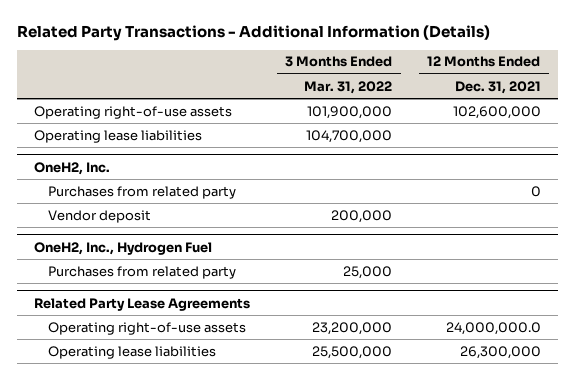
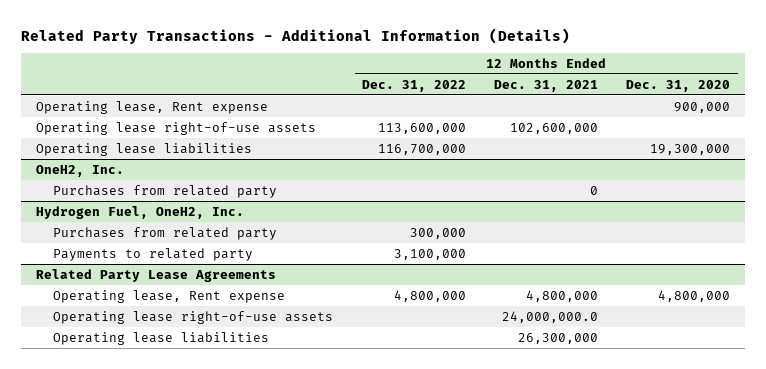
- | 3 Months Ended Mar. 31, 2022 | 12 Months Ended Dec. 31, 2021
+ | 12 Months Ended Dec. 31, 2022 | 12 Months Ended Dec. 31, 2021 | 12 Months Ended Dec. 31, 2020
- Operating right-of-use assets | 101,900,000 | 102,600,000
+ Operating lease, Rent expense | | | 900,000
+ Operating lease right-of-use assets | 113,600,000 | 102,600,000 |
@ OneH2, Inc.
- Vendor deposit | 200,000 |
- OneH2, Inc., Hydrogen Fuel
+ Hydrogen Fuel, OneH2, Inc.
+ Payments to related party | 3,100,000 | |
@ Related Party Lease Agreements
- Operating right-of-use assets | 23,200,000 | 24,000,000.0
+ Operating lease, Rent expense | 4,800,000 | 4,800,000 | 4,800,000
+ Operating lease right-of-use assets | | 24,000,000.0 |

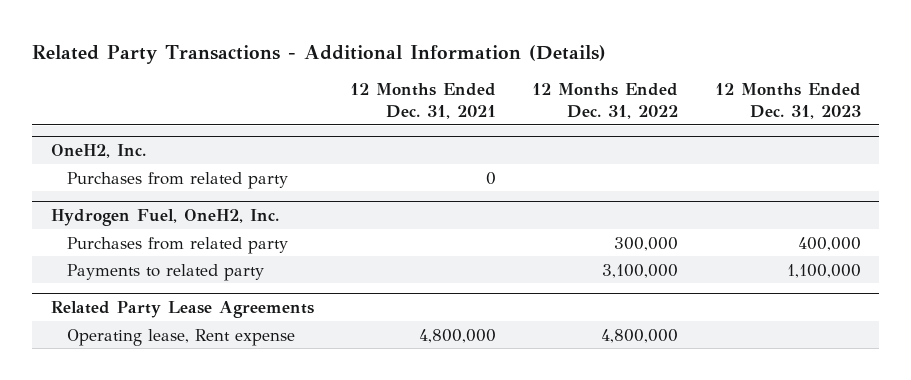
- | 12 Months Ended Dec. 31, 2022 | 12 Months Ended Dec. 31, 2021 | 12 Months Ended Dec. 31, 2020
+ | 12 Months Ended Dec. 31, 2021 | 12 Months Ended Dec. 31, 2022 | 12 Months Ended Dec. 31, 2023
- Operating lease, Rent expense | | | 900,000
- Operating lease right-of-use assets | 113,600,000 | 102,600,000 |
- Operating lease liabilities | 116,700,000 | | 19,300,000
@ Related Party Lease Agreements
- Operating lease right-of-use assets | | 24,000,000.0 |
- Operating lease liabilities | | 26,300,000 |

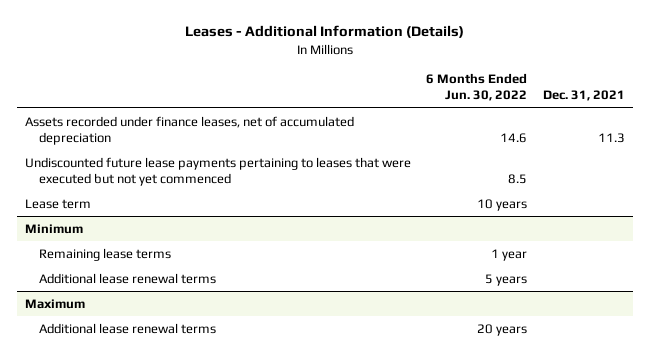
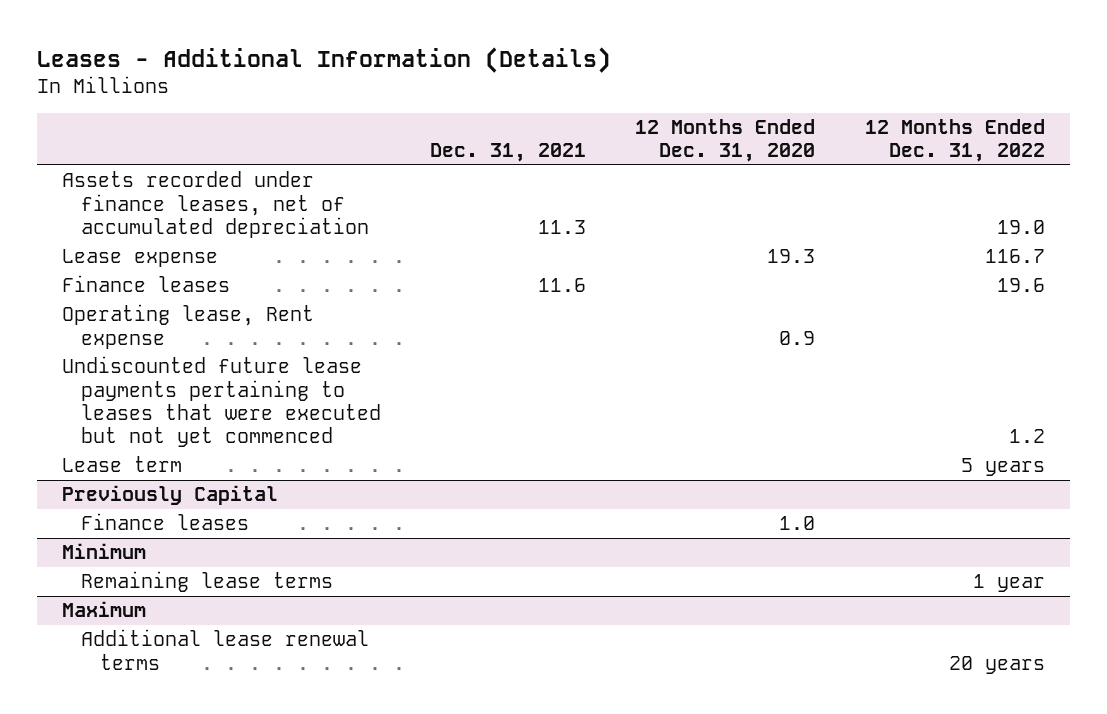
- | 6 Months Ended Jun. 30, 2022 | Dec. 31, 2021
+ | Dec. 31, 2021 | 12 Months Ended Dec. 31, 2020 | 12 Months Ended Dec. 31, 2022
+ Lease expense | | 19.3 | 116.7
+ Finance leases | 11.6 | | 19.6
+ Operating lease, Rent expense | | 0.9 |
+ Previously Capital
+ Finance leases | | 1.0 |
@ Minimum
- Additional lease renewal terms | 5 years |

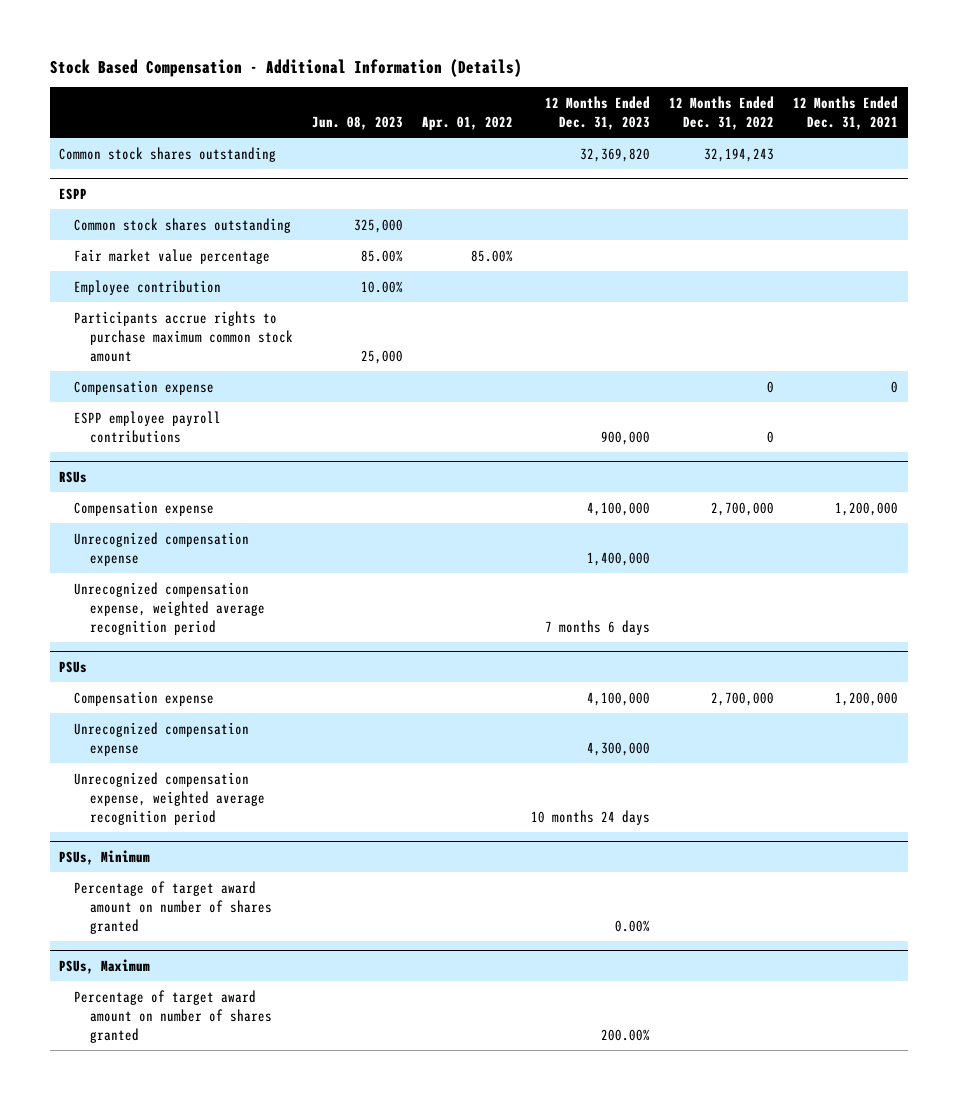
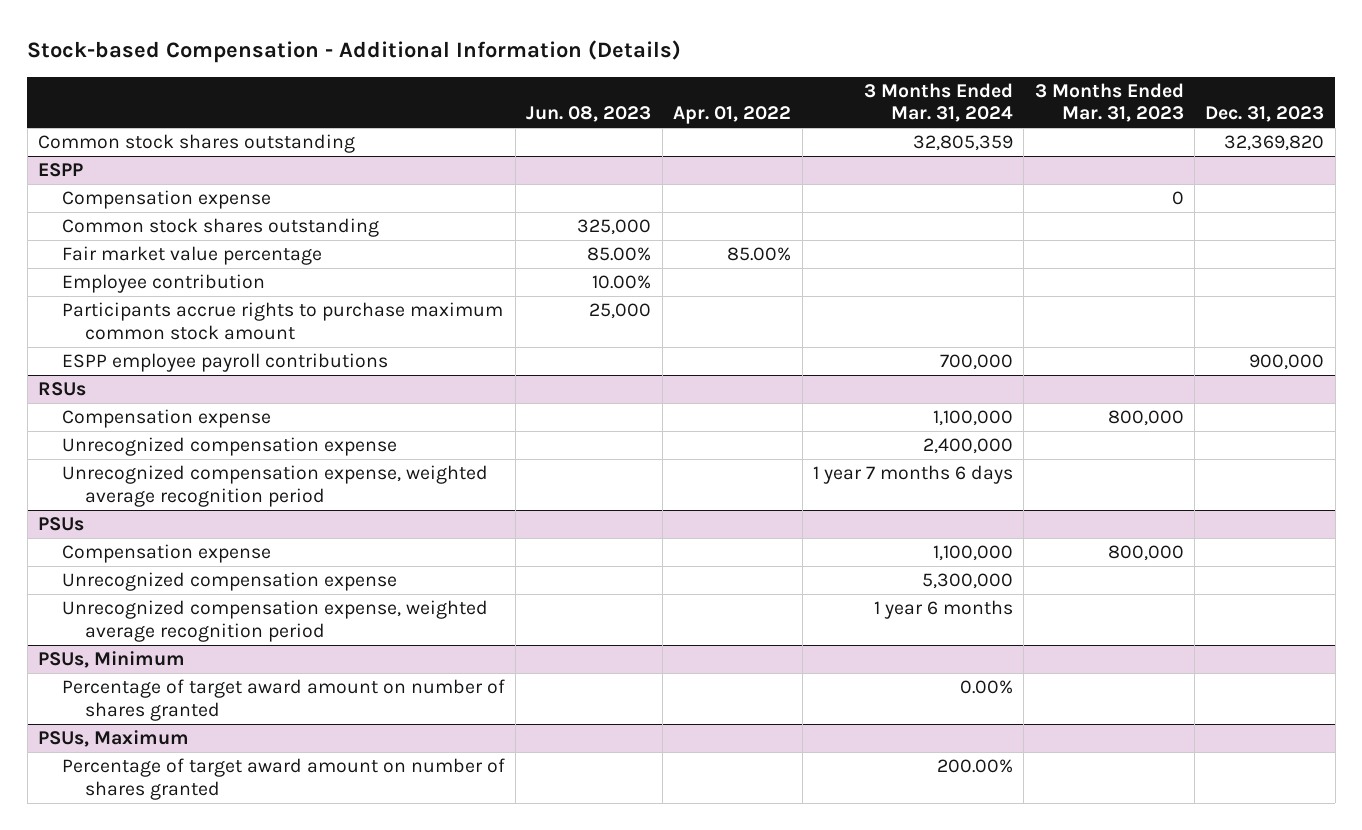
- Stock Based Compensation - Additional Information (Details)
+ Stock-based Compensation - Additional Information (Details)
- | Jun. 08, 2023 | Apr. 01, 2022 | 12 Months Ended Dec. 31, 2023 | 12 Months Ended Dec. 31, 2022 | 12 Months Ended Dec. 31, 2021
+ | Jun. 08, 2023 | Apr. 01, 2022 | 3 Months Ended Mar. 31, 2024 | 3 Months Ended Mar. 31, 2023 | Dec. 31, 2023
@ ESPP
moved up: Compensation expense | | | | 0 |

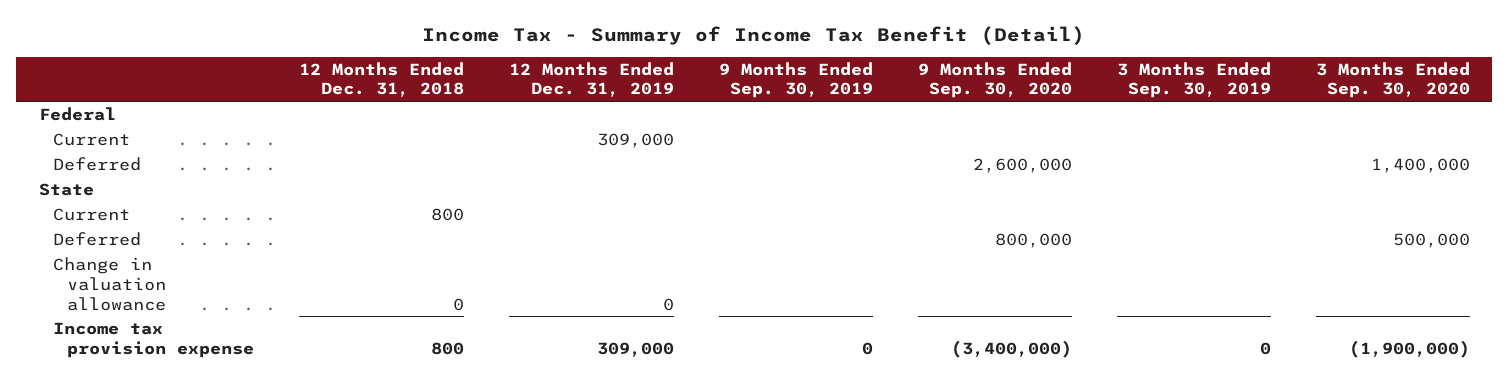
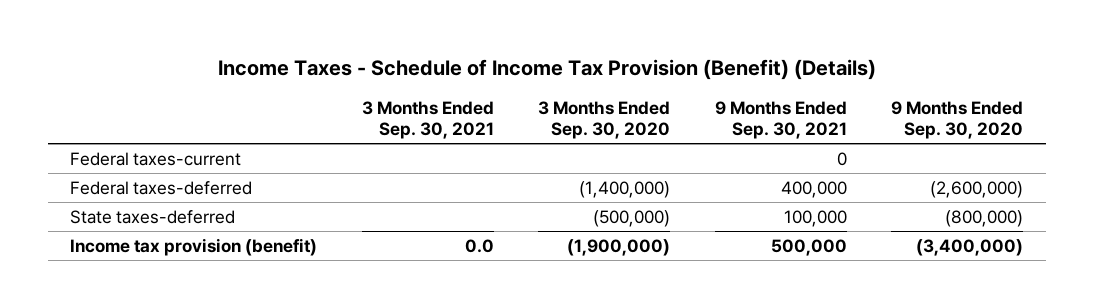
- Income Tax - Summary of Income Tax Benefit (Detail)
+ Income Taxes - Schedule of Income Tax Provision (Benefit) (Details)
- | 12 Months Ended Dec. 31, 2018 | 12 Months Ended Dec. 31, 2019 | 9 Months Ended Sep. 30, 2019 | 9 Months Ended Sep. 30, 2020 | 3 Months Ended Sep. 30, 2019 | 3 Months Ended Sep. 30, 2020
+ | 3 Months Ended Sep. 30, 2021 | 3 Months Ended Sep. 30, 2020 | 9 Months Ended Sep. 30, 2021 | 9 Months Ended Sep. 30, 2020
- Federal
- Current | | 309,000 | | | |
- Deferred | | | | 2,600,000 | | 1,400,000
- State
- Current | 800 | | | | |
- Deferred | | | | 800,000 | | 500,000
- Change in valuation allowance | 0 | 0 | | | |
- Income tax provision expense | 800 | 309,000 | 0 | (3,400,000) | 0 | (1,900,000)
+ Federal taxes-current | | | 0 |
+ Federal taxes-deferred | | (1,400,000) | 400,000 | (2,600,000)
+ State taxes-deferred | | (500,000) | 100,000 | (800,000)
+ Income tax provision (benefit) | 0.0 | (1,900,000) | 500,000 | (3,400,000)

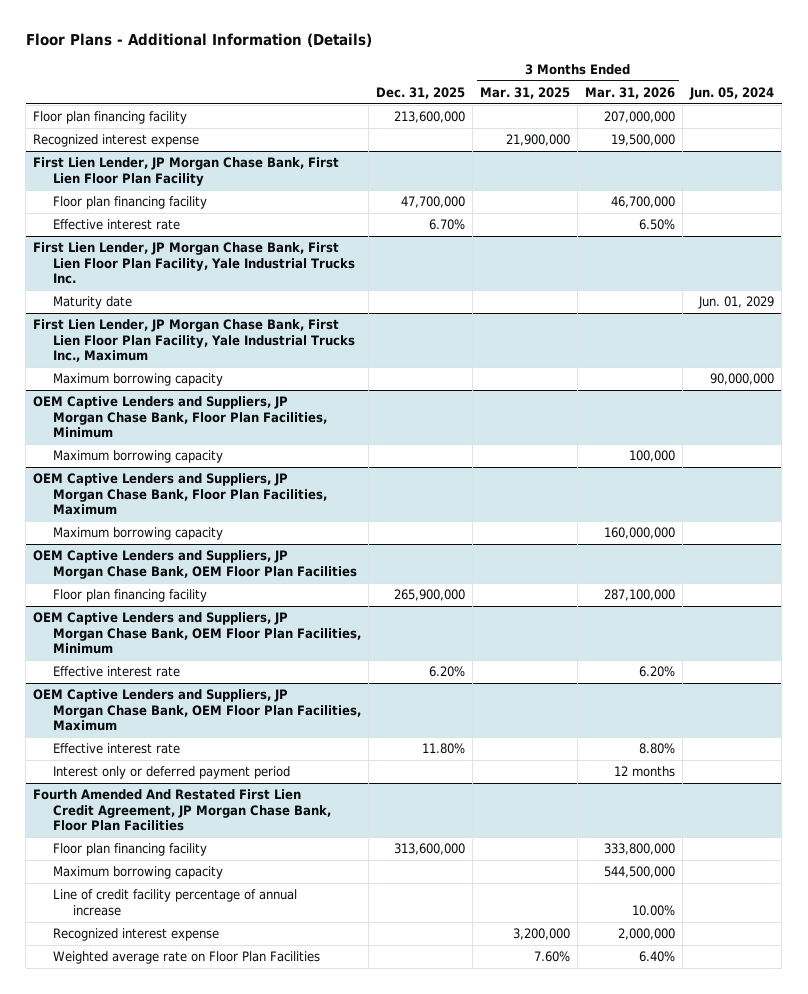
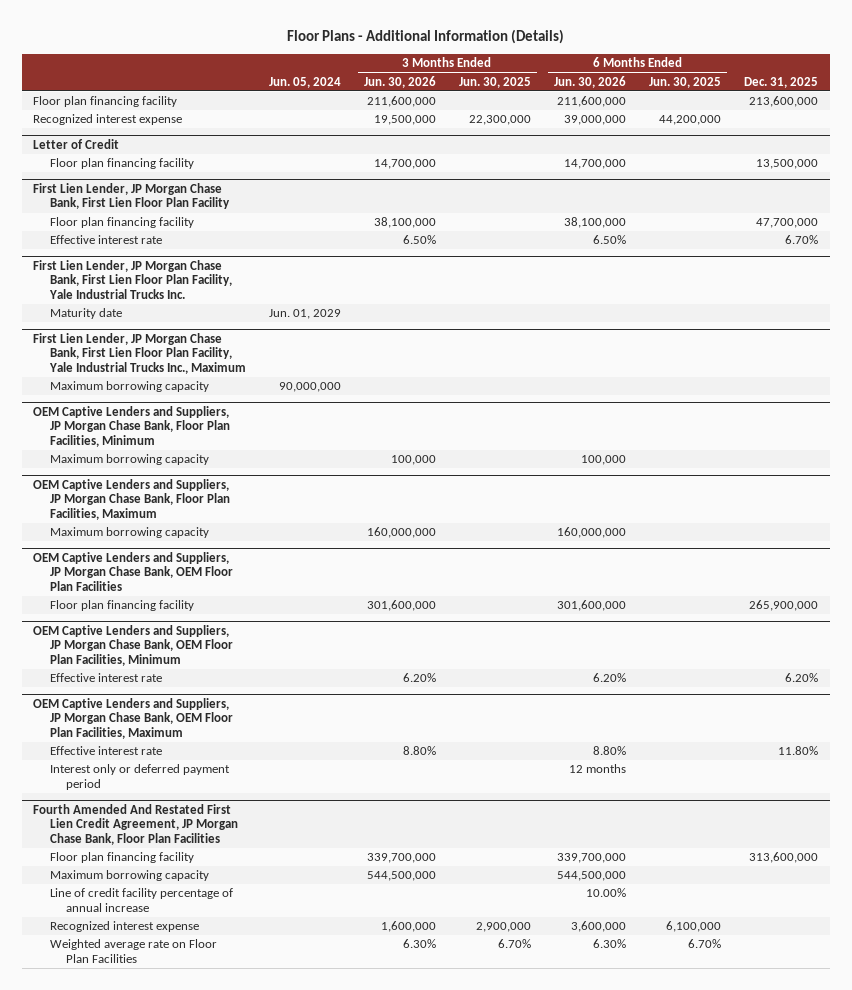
- | Dec. 31, 2025 | 3 Months Ended Mar. 31, 2025 | 3 Months Ended Mar. 31, 2026 | Jun. 05, 2024
+ | Jun. 05, 2024 | 3 Months Ended Jun. 30, 2026 | 3 Months Ended Jun. 30, 2025 | 6 Months Ended Jun. 30, 2026 | 6 Months Ended Jun. 30, 2025 | Dec. 31, 2025
+ Letter of Credit
+ Floor plan financing facility | | 14,700,000 | | 14,700,000 | | 13,500,000

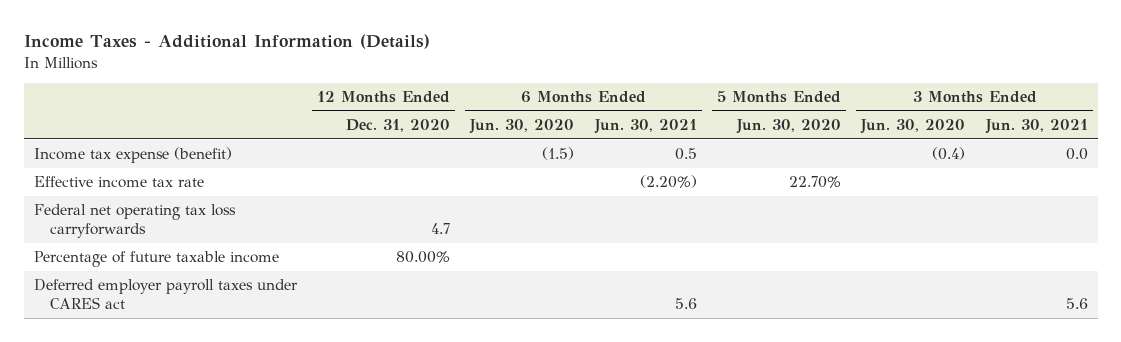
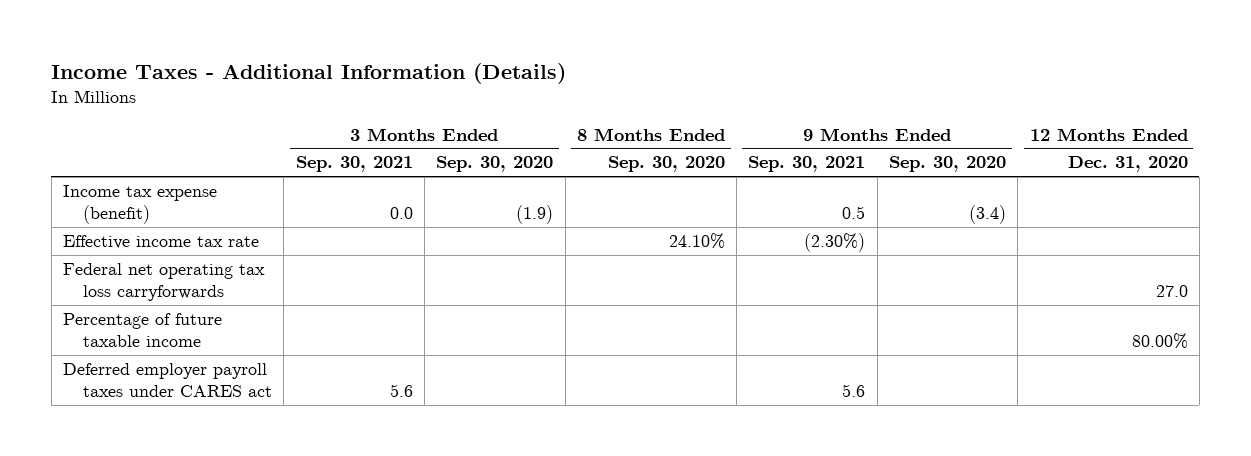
- | 12 Months Ended Dec. 31, 2020 | 6 Months Ended Jun. 30, 2020 | 6 Months Ended Jun. 30, 2021 | 5 Months Ended Jun. 30, 2020 | 3 Months Ended Jun. 30, 2020 | 3 Months Ended Jun. 30, 2021
+ | 3 Months Ended Sep. 30, 2021 | 3 Months Ended Sep. 30, 2020 | 8 Months Ended Sep. 30, 2020 | 9 Months Ended Sep. 30, 2021 | 9 Months Ended Sep. 30, 2020 | 12 Months Ended Dec. 31, 2020
- Federal net operating tax loss carryforwards | 4.7 | | | | |
+ Federal net operating tax loss carryforwards | | | | | | 27.0

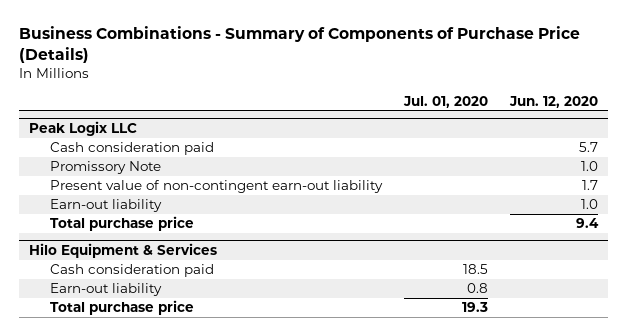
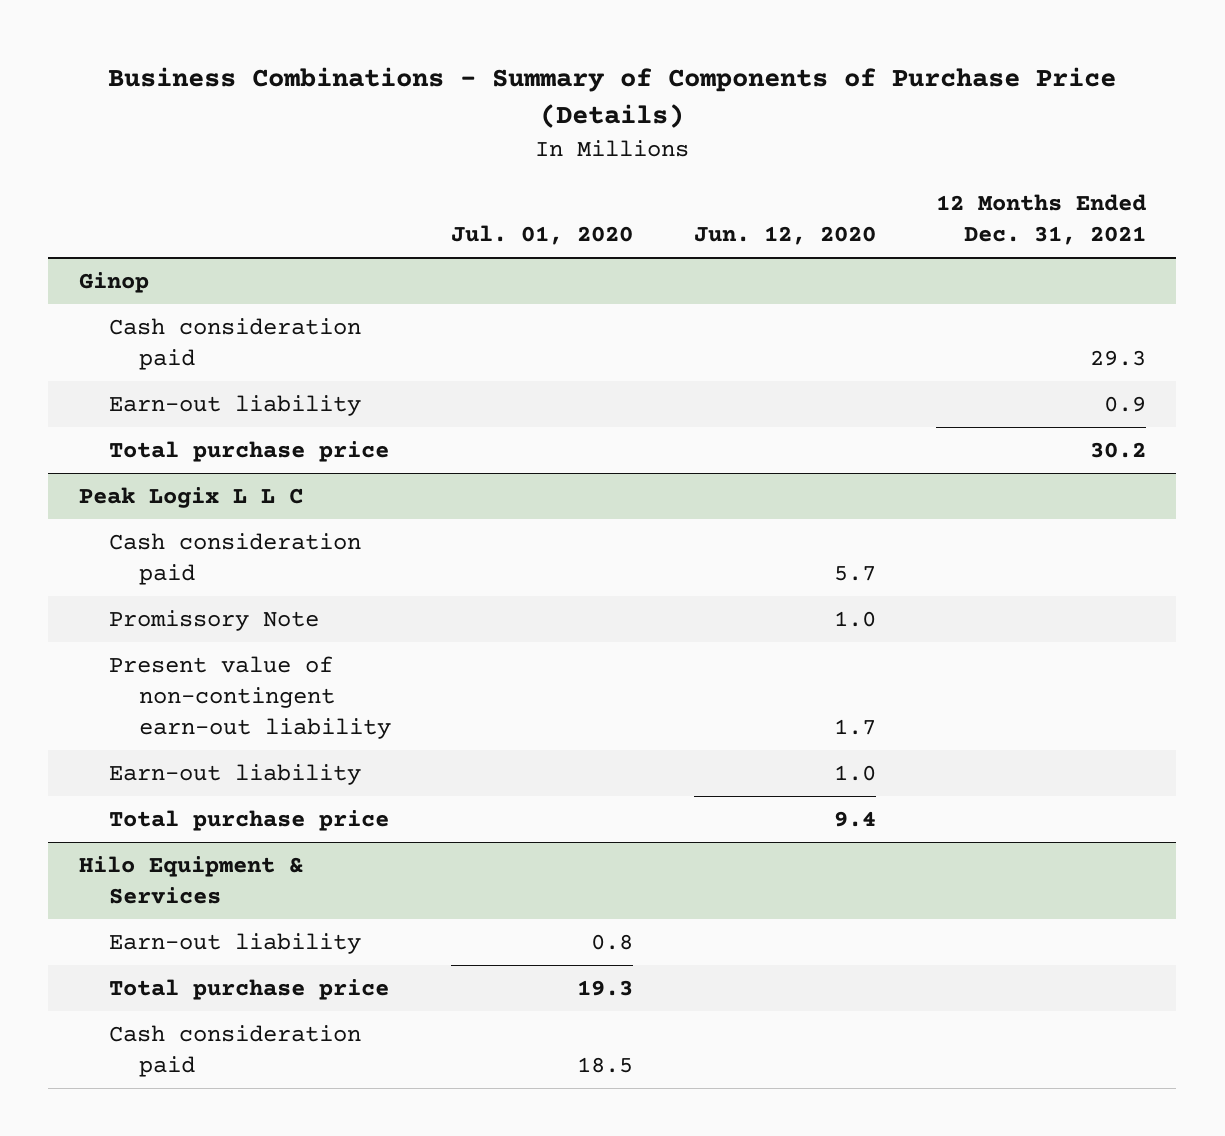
- | Jul. 01, 2020 | Jun. 12, 2020
+ | Jul. 01, 2020 | Jun. 12, 2020 | 12 Months Ended Dec. 31, 2021
- Peak Logix LLC
+ Ginop
+ Cash consideration paid | | | 29.3
+ Earn-out liability | | | 0.9
+ Total purchase price | | | 30.2
+ Peak Logix L L C
@ Hilo Equipment & Services
moved down: Cash consideration paid | 18.5 | |

